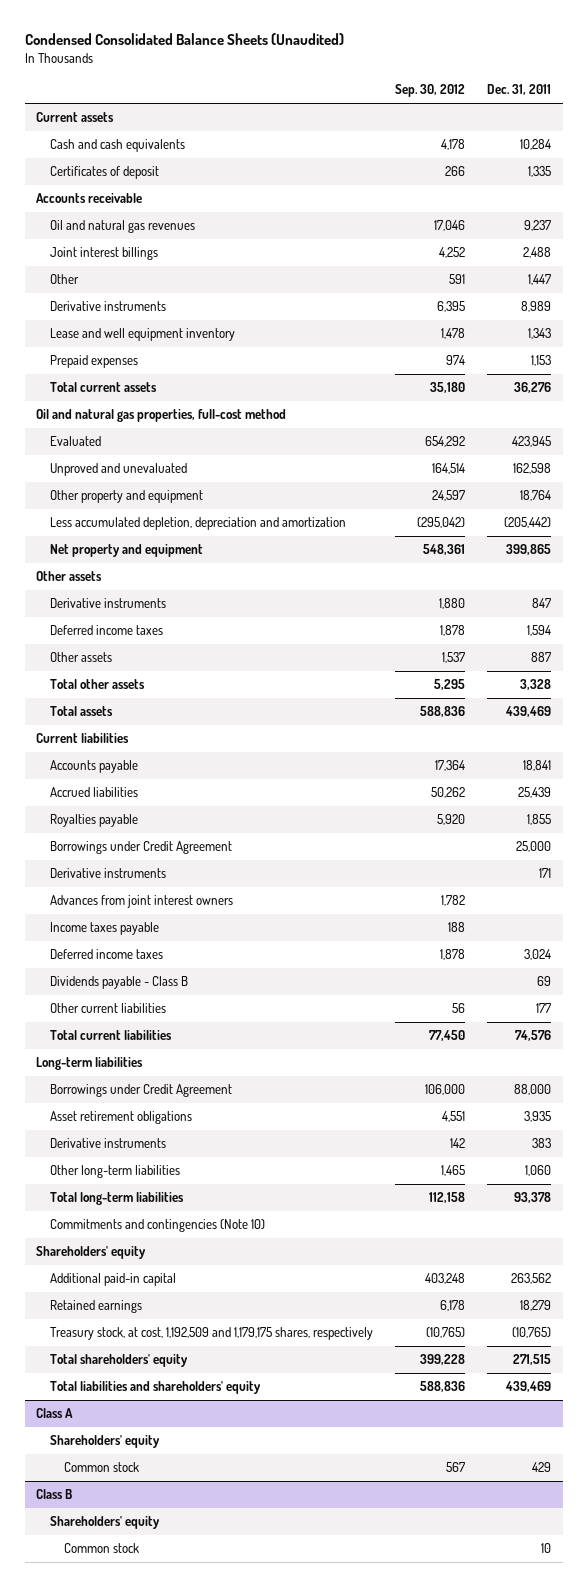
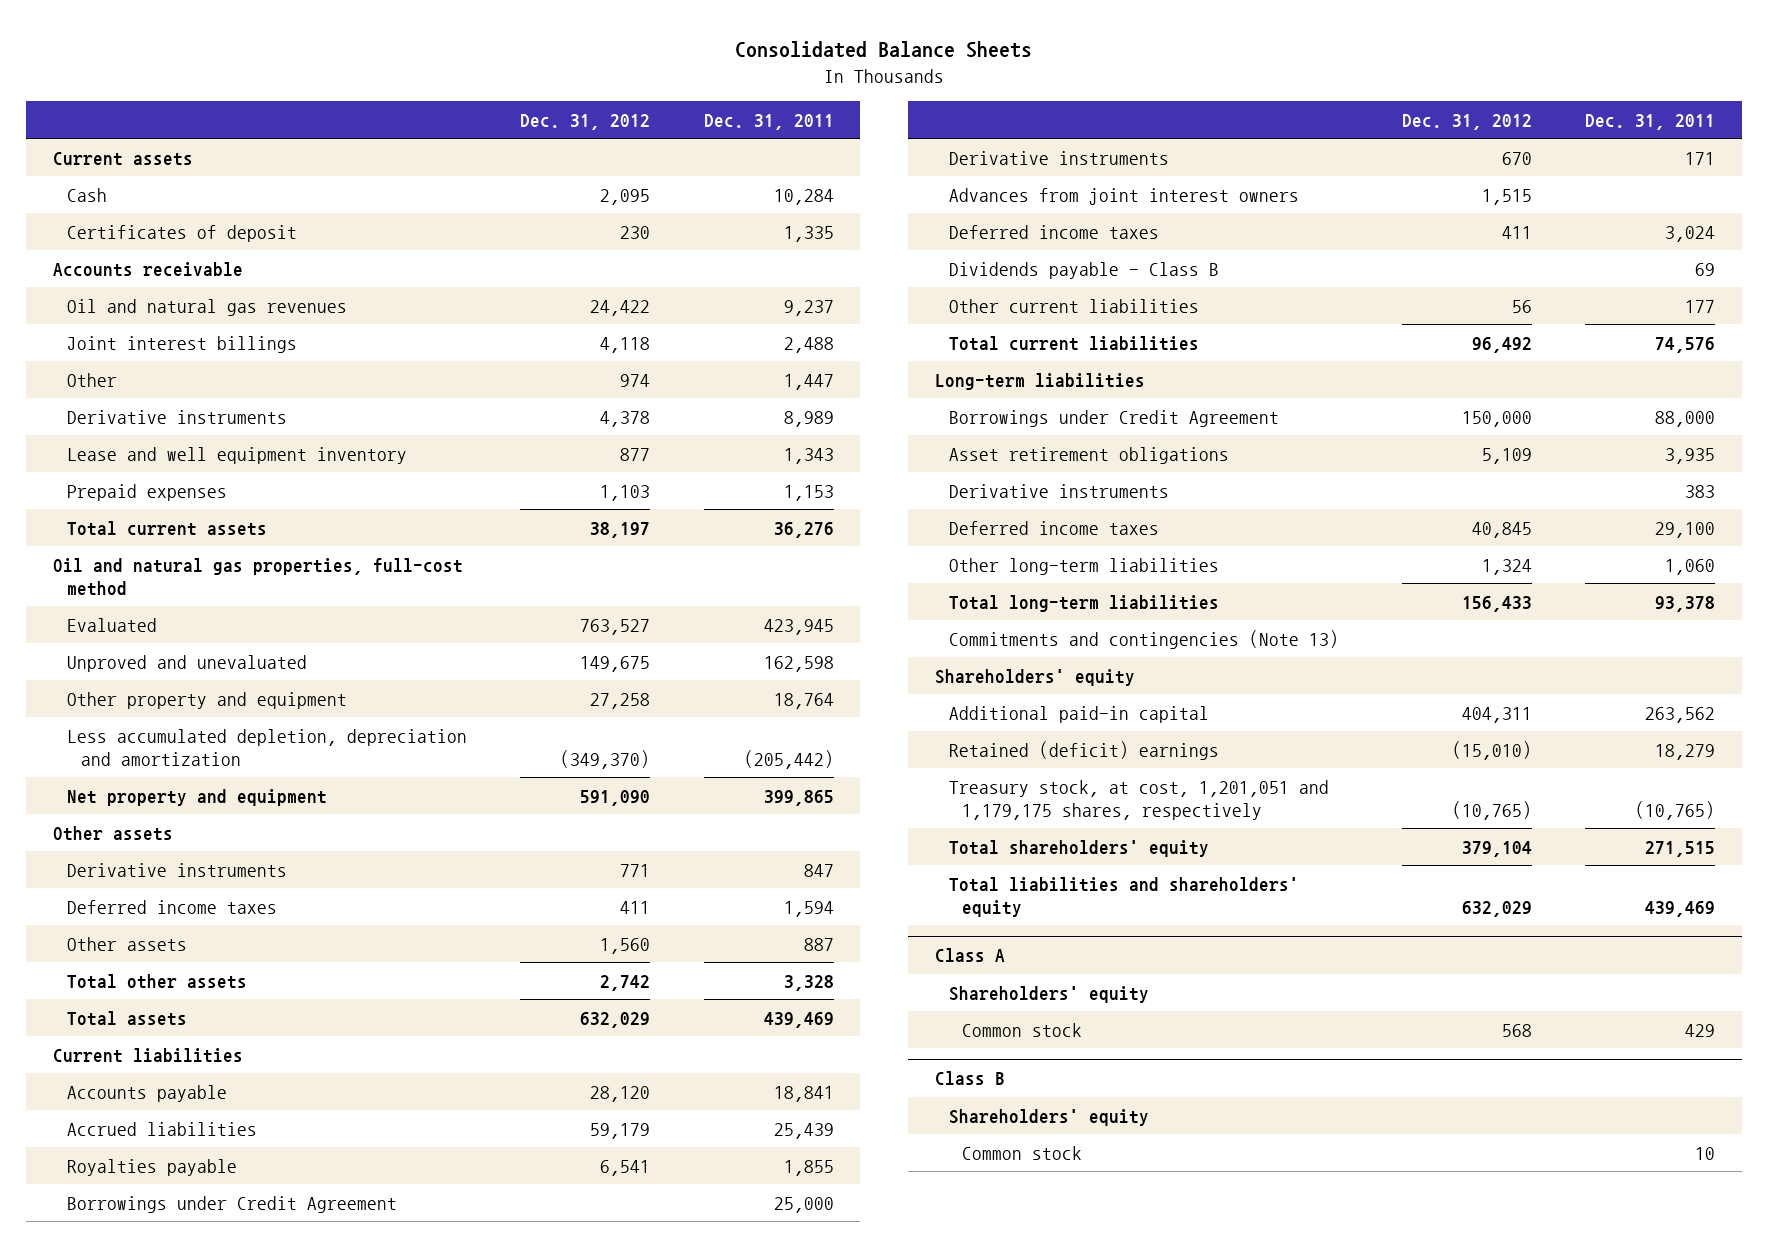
- Condensed Consolidated Balance Sheets (Unaudited)
+ Consolidated Balance Sheets
- | Sep. 30, 2012 | Dec. 31, 2011
+ | Dec. 31, 2012 | Dec. 31, 2011
- Cash and cash equivalents | 4,178 | 10,284
+ Cash | 2,095 | 10,284
- Income taxes payable | 188 |
+ Deferred income taxes | 40,845 | 29,100
- Commitments and contingencies (Note 10)
+ Commitments and contingencies (Note 13)
- Retained earnings | 6,178 | 18,279
- Treasury stock, at cost, 1,192,509 and 1,179,175 shares, respectively | (10,765) | (10,765)
+ Retained (deficit) earnings | (15,010) | 18,279
+ Treasury stock, at cost, 1,201,051 and 1,179,175 shares, respectively | (10,765) | (10,765)

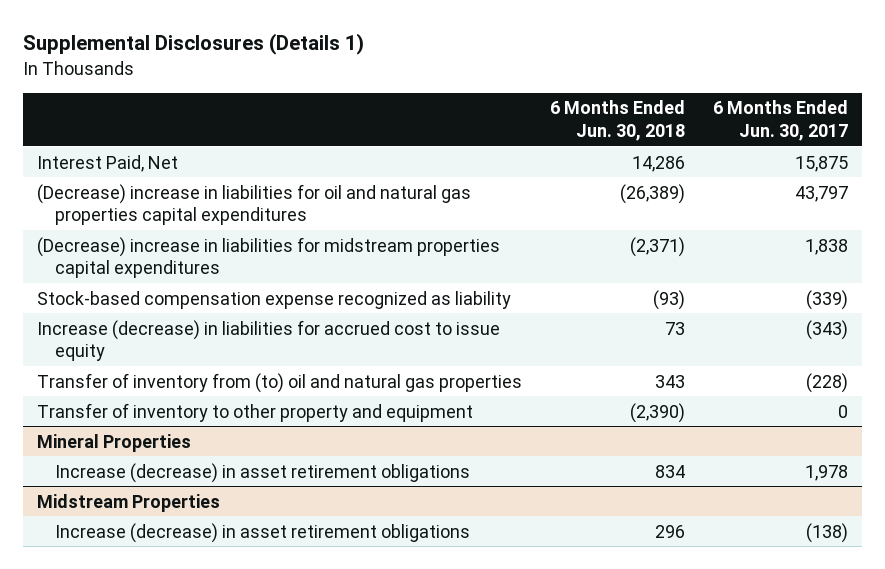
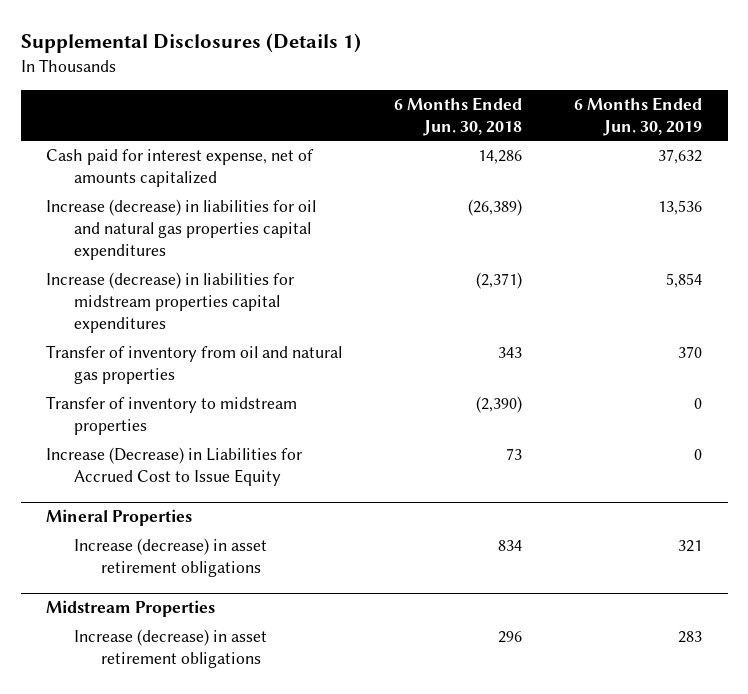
- | 6 Months Ended Jun. 30, 2018 | 6 Months Ended Jun. 30, 2017
+ | 6 Months Ended Jun. 30, 2018 | 6 Months Ended Jun. 30, 2019
- Interest Paid, Net | 14,286 | 15,875
- (Decrease) increase in liabilities for oil and natural gas properties capital expenditures | (26,389) | 43,797
- (Decrease) increase in liabilities for midstream properties capital expenditures | (2,371) | 1,838
- Stock-based compensation expense recognized as liability | (93) | (339)
- Increase (decrease) in liabilities for accrued cost to issue equity | 73 | (343)
- Transfer of inventory from (to) oil and natural gas properties | 343 | (228)
- Transfer of inventory to other property and equipment | (2,390) | 0
+ Cash paid for interest expense, net of amounts capitalized | 14,286 | 37,632
+ Increase (decrease) in liabilities for oil and natural gas properties capital expenditures | (26,389) | 13,536
+ Increase (decrease) in liabilities for midstream properties capital expenditures | (2,371) | 5,854
+ Transfer of inventory from oil and natural gas properties | 343 | 370
+ Transfer of inventory to midstream properties | (2,390) | 0
+ Increase (Decrease) in Liabilities for Accrued Cost to Issue Equity | 73 | 0

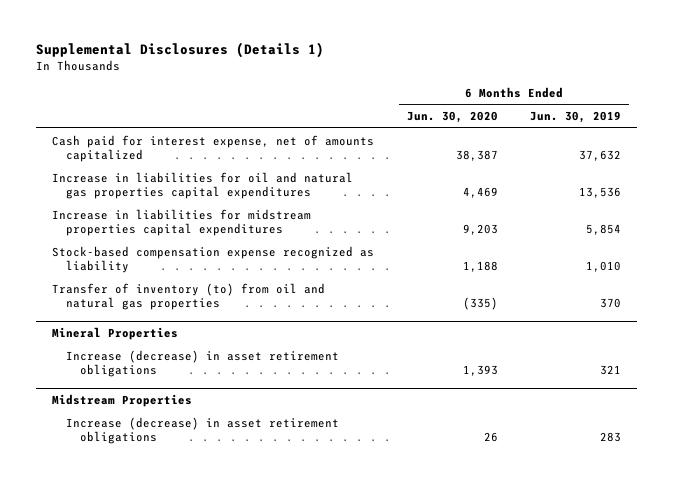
- | 6 Months Ended Jun. 30, 2018 | 6 Months Ended Jun. 30, 2019
+ | 6 Months Ended Jun. 30, 2020 | 6 Months Ended Jun. 30, 2019
- Increase (decrease) in liabilities for oil and natural gas properties capital expenditures | (26,389) | 13,536
- Increase (decrease) in liabilities for midstream properties capital expenditures | (2,371) | 5,854
- Transfer of inventory from oil and natural gas properties | 343 | 370
- Transfer of inventory to midstream properties | (2,390) | 0
- Increase (Decrease) in Liabilities for Accrued Cost to Issue Equity | 73 | 0
+ Increase in liabilities for oil and natural gas properties capital expenditures | 4,469 | 13,536
+ Increase in liabilities for midstream properties capital expenditures | 9,203 | 5,854
+ Stock-based compensation expense recognized as liability | 1,188 | 1,010
+ Transfer of inventory (to) from oil and natural gas properties | (335) | 370

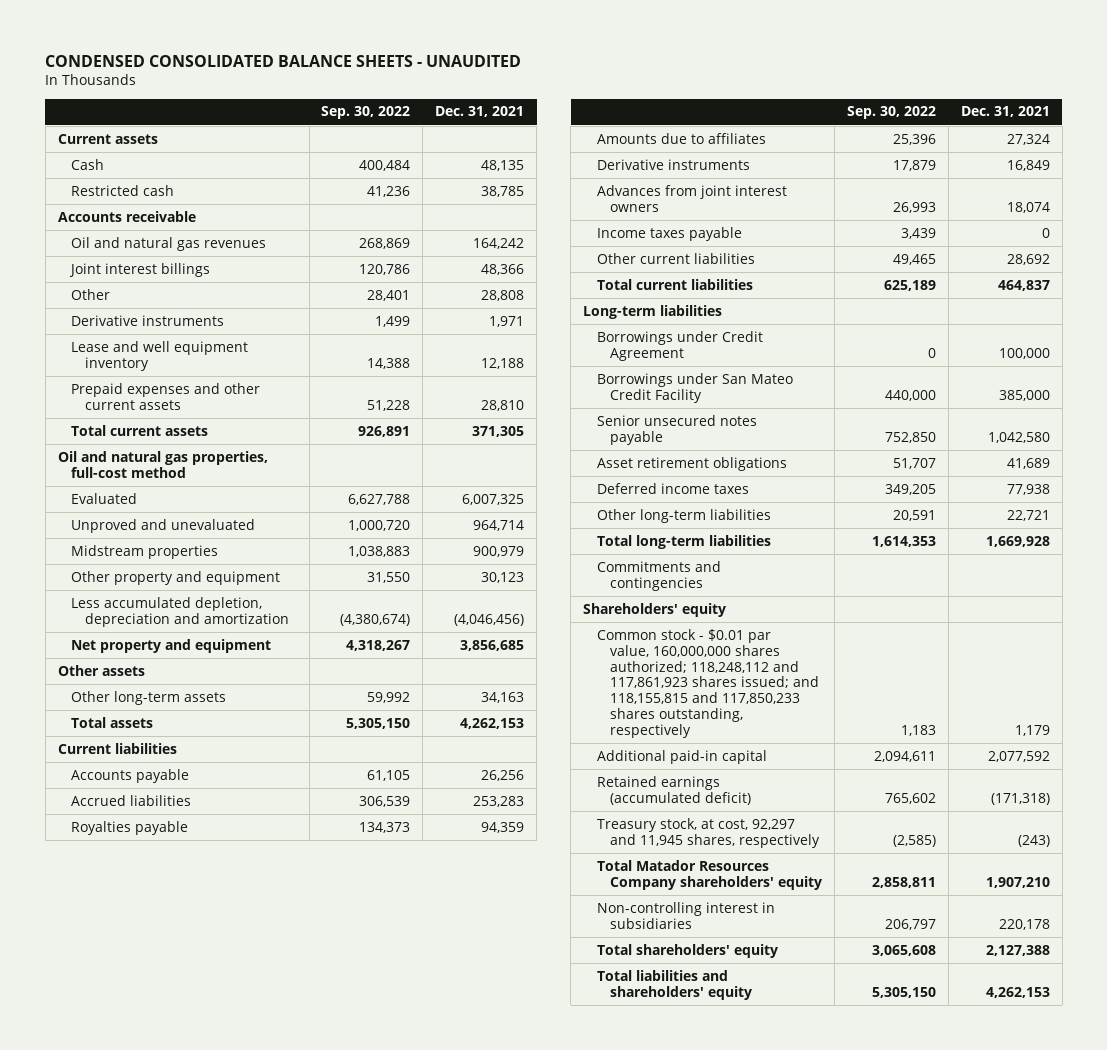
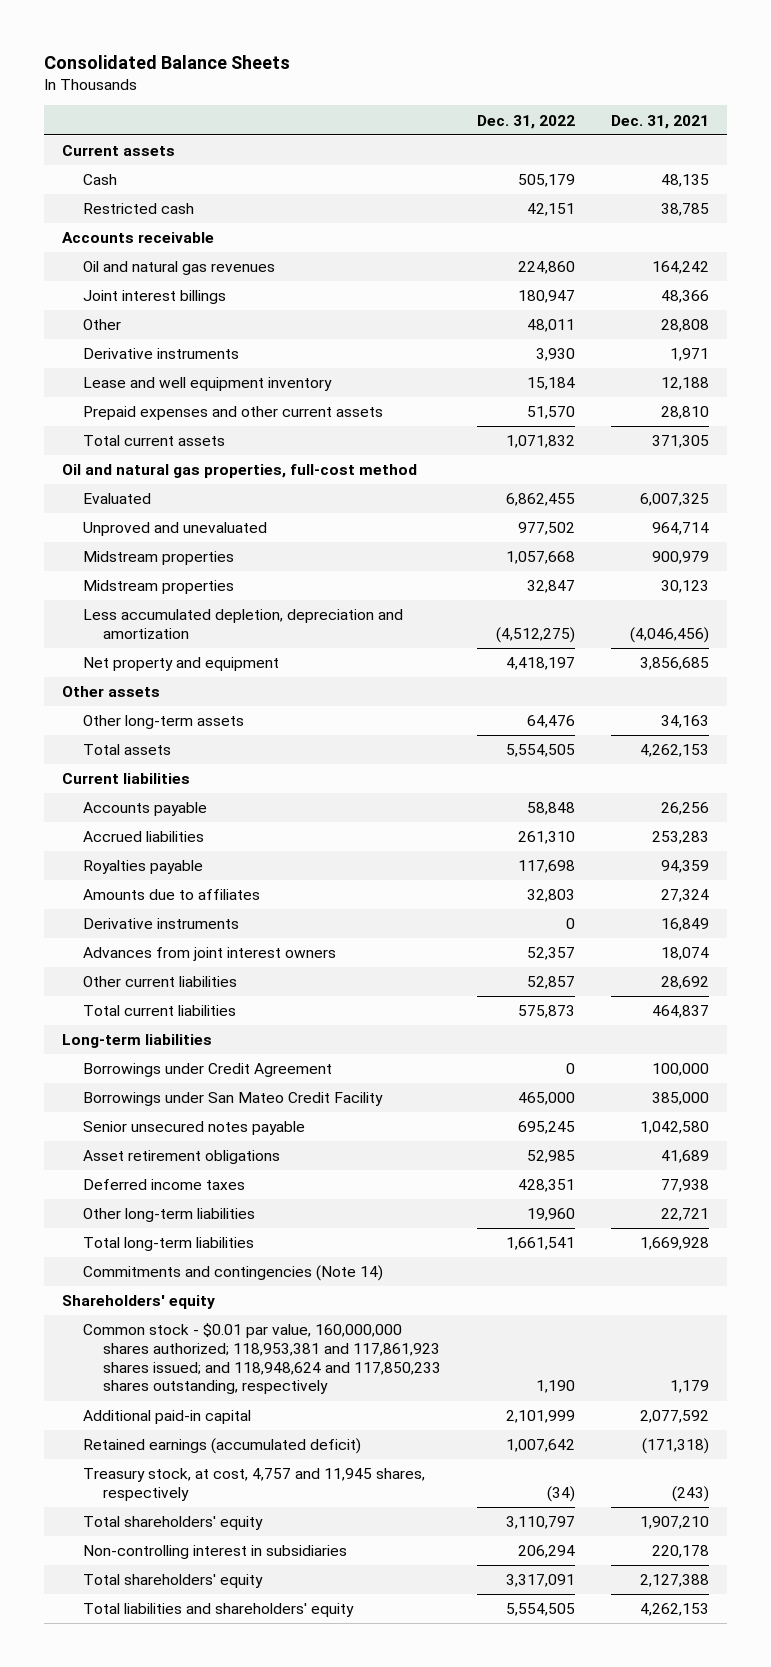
- CONDENSED CONSOLIDATED BALANCE SHEETS - UNAUDITED
+ Consolidated Balance Sheets
- | Sep. 30, 2022 | Dec. 31, 2021
+ | Dec. 31, 2022 | Dec. 31, 2021
- Other property and equipment | 31,550 | 30,123
+ Midstream properties | 32,847 | 30,123
- Income taxes payable | 3,439 | 0
- Commitments and contingencies
+ Commitments and contingencies (Note 14)
- Common stock - $0.01 par value, 160,000,000 shares authorized; 118,248,112 and 117,861,923 shares issued; and 118,155,815 and 117,850,233 shares outstanding, respectively | 1,183 | 1,179
+ Common stock - $0.01 par value, 160,000,000 shares authorized; 118,953,381 and 117,861,923 shares issued; and 118,948,624 and 117,850,233 shares outstanding, respectively | 1,190 | 1,179
- Treasury stock, at cost, 92,297 and 11,945 shares, respectively | (2,585) | (243)
- Total Matador Resources Company shareholders' equity | 2,858,811 | 1,907,210
+ Treasury stock, at cost, 4,757 and 11,945 shares, respectively | (34) | (243)
+ Total shareholders' equity | 3,110,797 | 1,907,210

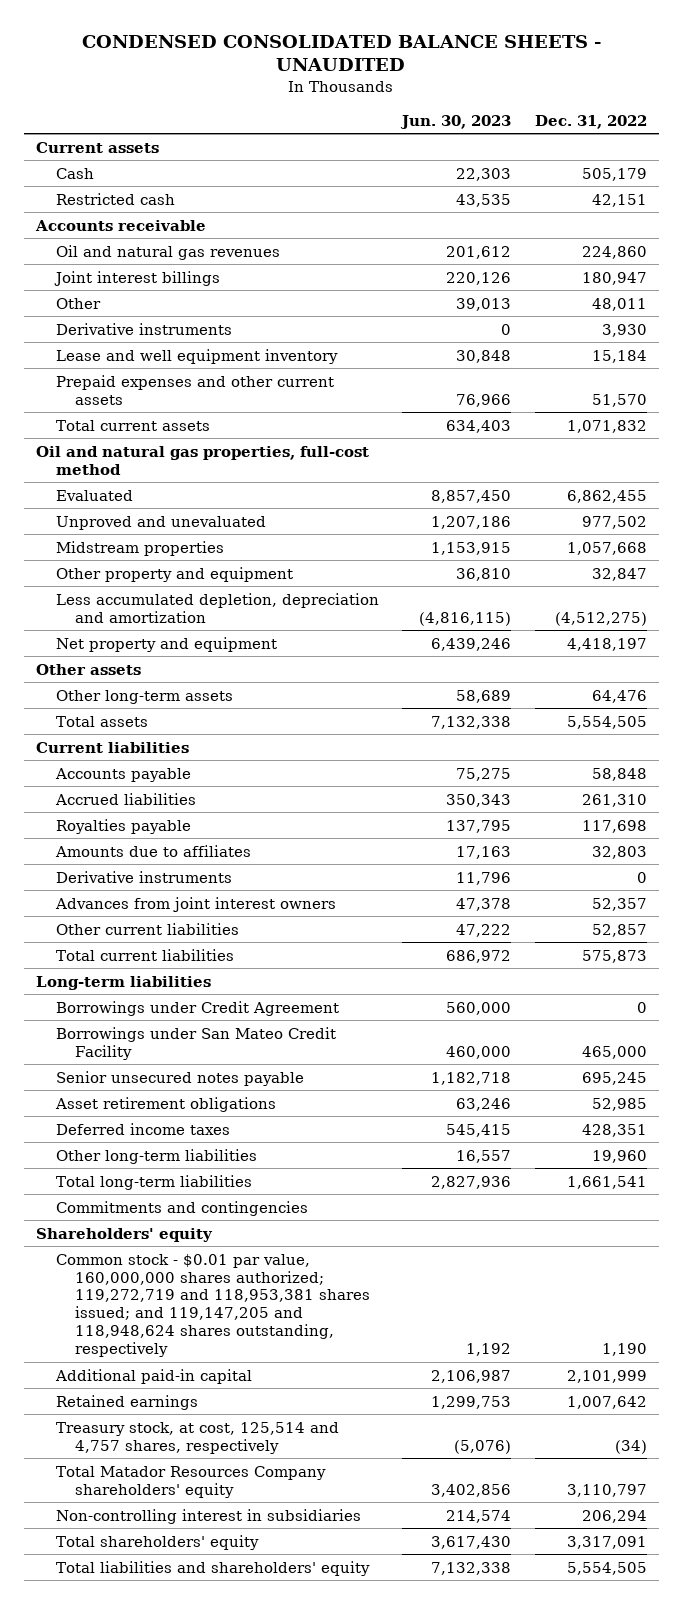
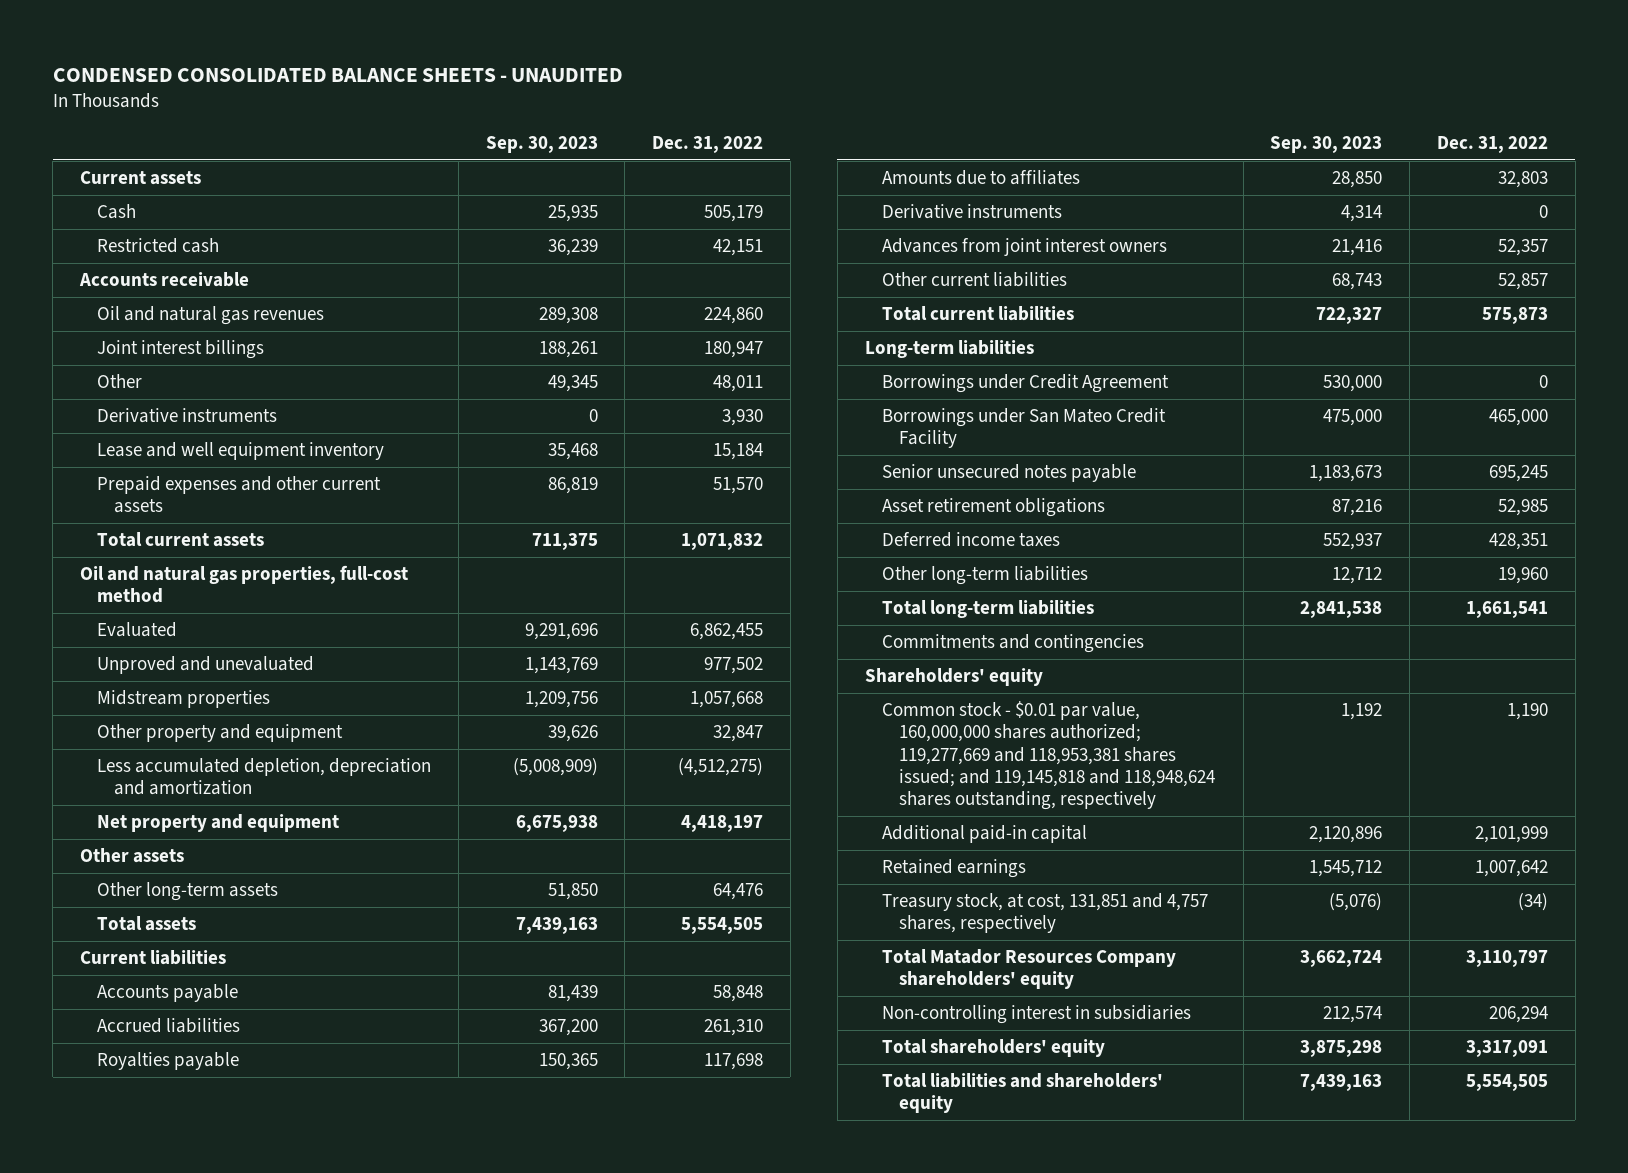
- | Jun. 30, 2023 | Dec. 31, 2022
+ | Sep. 30, 2023 | Dec. 31, 2022
- Common stock - $0.01 par value, 160,000,000 shares authorized; 119,272,719 and 118,953,381 shares issued; and 119,147,205 and 118,948,624 shares outstanding, respectively | 1,192 | 1,190
+ Common stock - $0.01 par value, 160,000,000 shares authorized; 119,277,669 and 118,953,381 shares issued; and 119,145,818 and 118,948,624 shares outstanding, respectively | 1,192 | 1,190
- Treasury stock, at cost, 125,514 and 4,757 shares, respectively | (5,076) | (34)
+ Treasury stock, at cost, 131,851 and 4,757 shares, respectively | (5,076) | (34)

